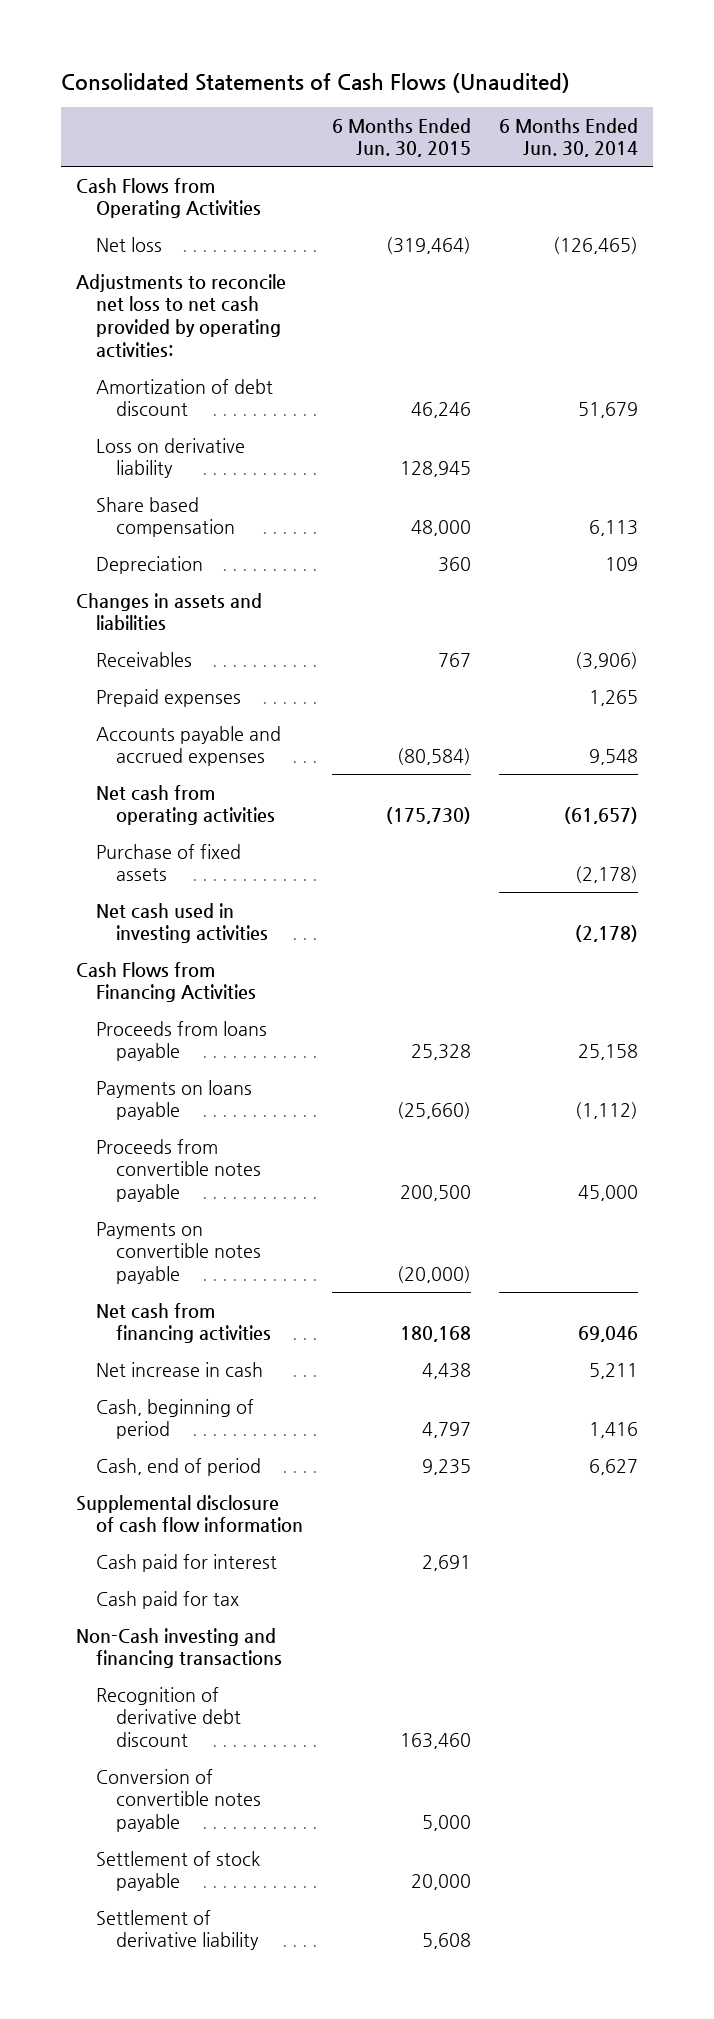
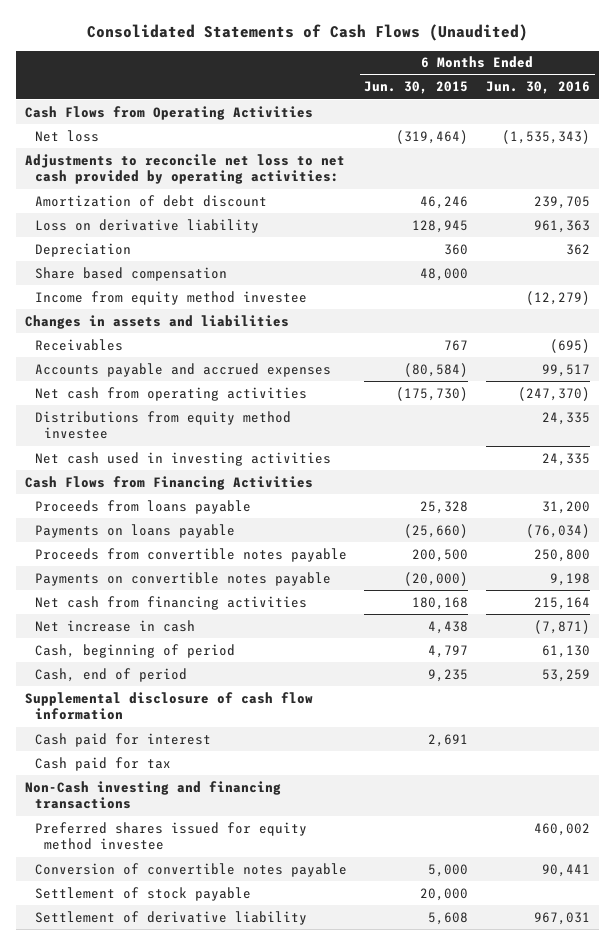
- | 6 Months Ended Jun. 30, 2015 | 6 Months Ended Jun. 30, 2014
+ | 6 Months Ended Jun. 30, 2015 | 6 Months Ended Jun. 30, 2016
moved down: Share based compensation | 48,000 |
+ Income from equity method investee | | (12,279)
- Prepaid expenses | | 1,265
- Purchase of fixed assets | | (2,178)
+ Distributions from equity method investee | | 24,335
- Recognition of derivative debt discount | 163,460 |
+ Preferred shares issued for equity method investee | | 460,002

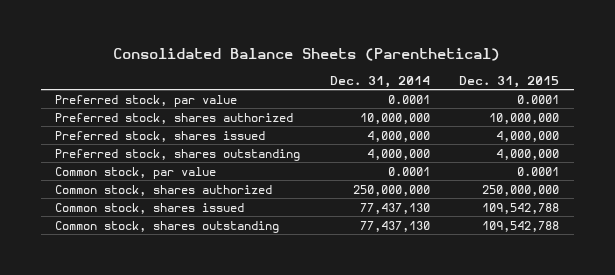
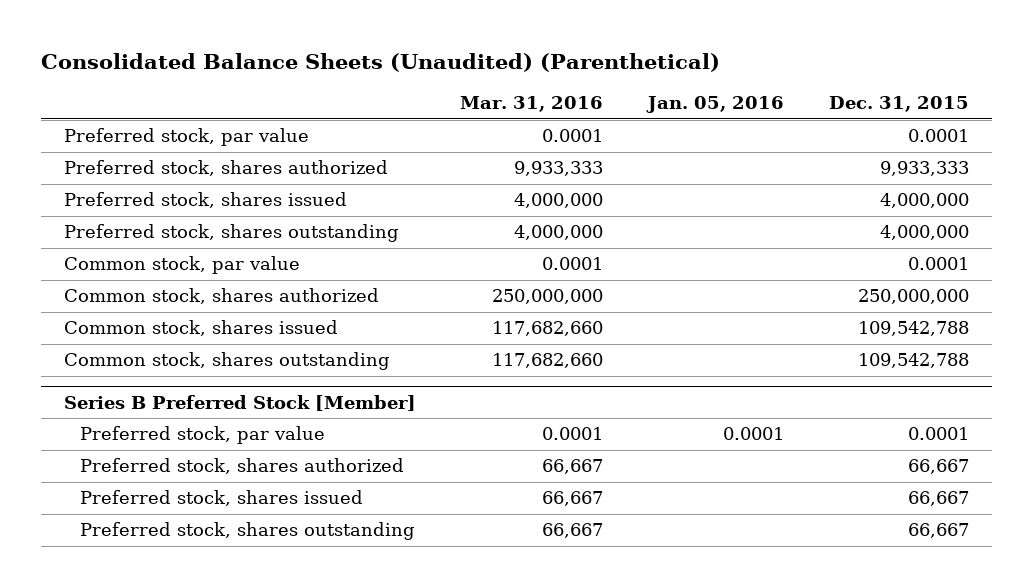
- Consolidated Balance Sheets (Parenthetical)
+ Consolidated Balance Sheets (Unaudited) (Parenthetical)
- | Dec. 31, 2014 | Dec. 31, 2015
+ | Mar. 31, 2016 | Jan. 05, 2016 | Dec. 31, 2015
- Preferred stock, shares authorized | 10,000,000 | 10,000,000
+ Preferred stock, shares authorized | 9,933,333 | | 9,933,333
+ Series B Preferred Stock [Member]
+ Preferred stock, par value | 0.0001 | 0.0001 | 0.0001
+ Preferred stock, shares authorized | 66,667 | | 66,667
+ Preferred stock, shares issued | 66,667 | | 66,667
+ Preferred stock, shares outstanding | 66,667 | | 66,667

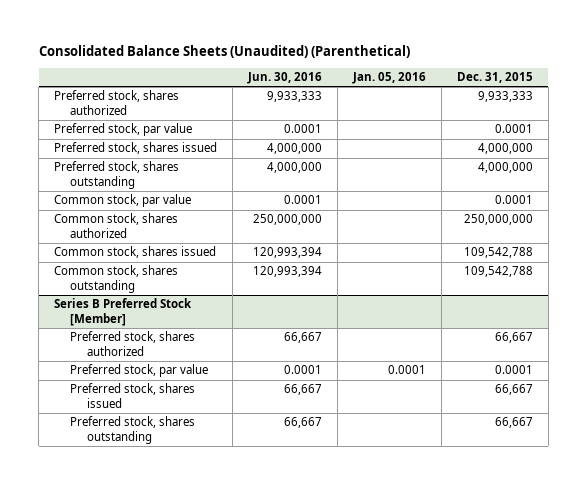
- | Mar. 31, 2016 | Jan. 05, 2016 | Dec. 31, 2015
+ | Jun. 30, 2016 | Jan. 05, 2016 | Dec. 31, 2015
moved down: Preferred stock, par value | 0.0001 | | 0.0001
@ Series B Preferred Stock [Member]
moved down: Preferred stock, par value | 0.0001 | 0.0001 | 0.0001

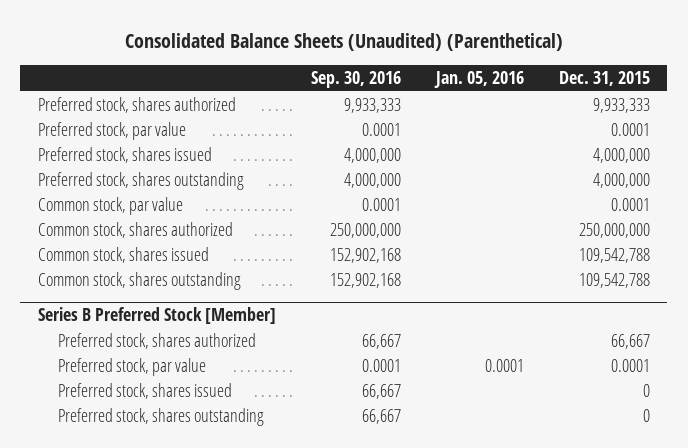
- | Jun. 30, 2016 | Jan. 05, 2016 | Dec. 31, 2015
+ | Sep. 30, 2016 | Jan. 05, 2016 | Dec. 31, 2015
@ Series B Preferred Stock [Member]
- Preferred stock, shares issued | 66,667 | | 66,667
- Preferred stock, shares outstanding | 66,667 | | 66,667
+ Preferred stock, shares issued | 66,667 | | 0
+ Preferred stock, shares outstanding | 66,667 | | 0

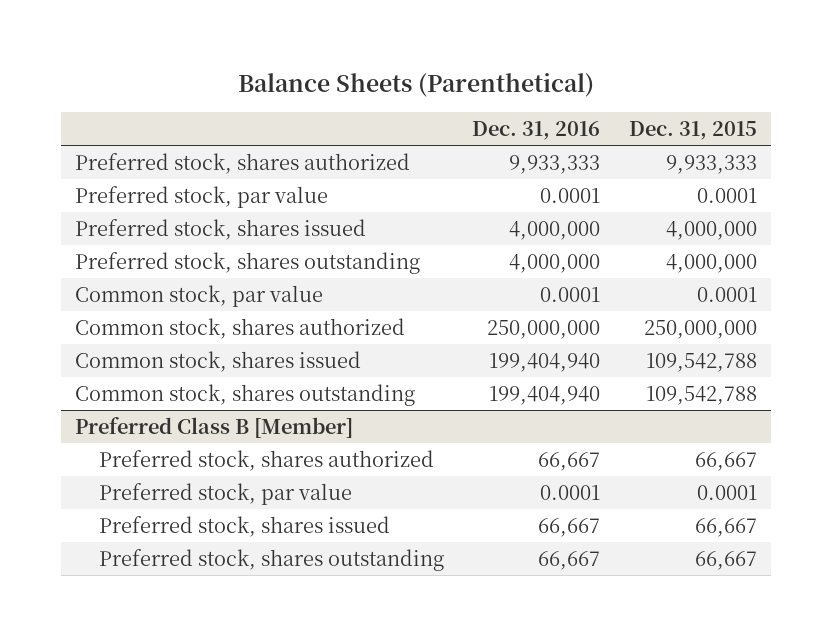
- Consolidated Balance Sheets (Unaudited) (Parenthetical)
+ Balance Sheets (Parenthetical)
- | Sep. 30, 2016 | Jan. 05, 2016 | Dec. 31, 2015
+ | Dec. 31, 2016 | Dec. 31, 2015
- Series B Preferred Stock [Member]
+ Preferred Class B [Member]
- Preferred stock, shares issued | 66,667 | | 0
- Preferred stock, shares outstanding | 66,667 | | 0
+ Preferred stock, shares issued | 66,667 | 66,667
+ Preferred stock, shares outstanding | 66,667 | 66,667

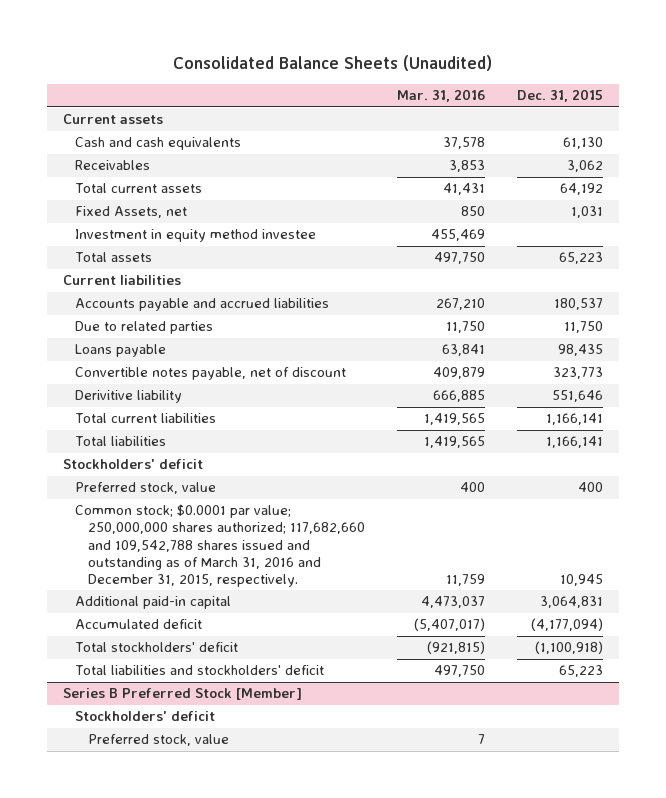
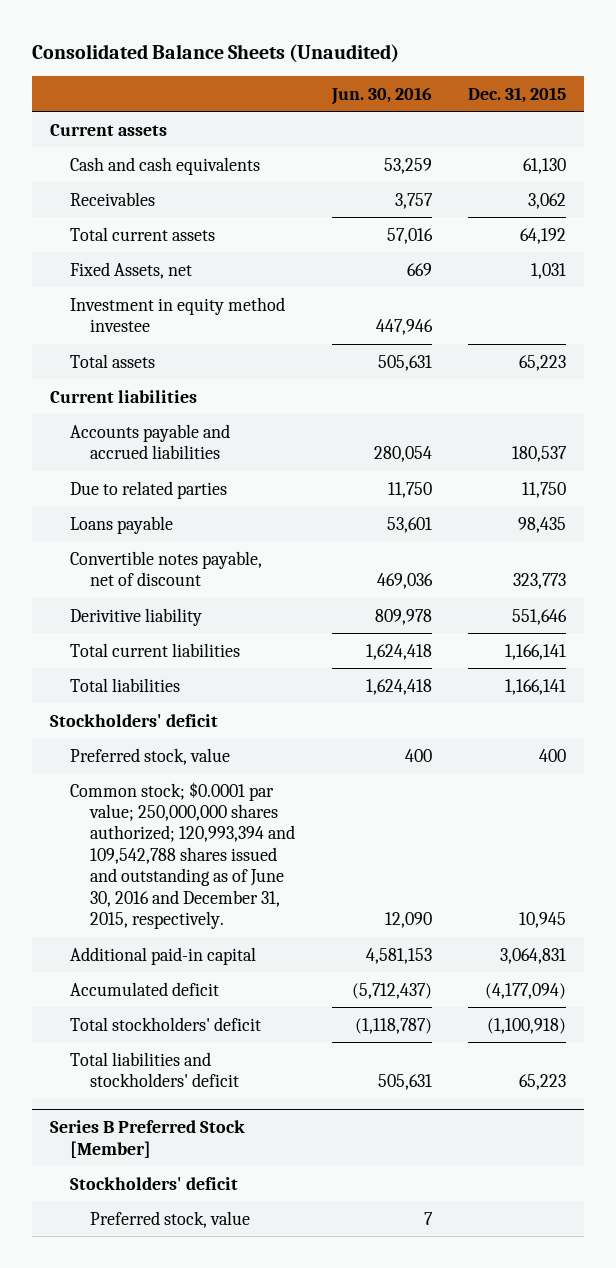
- | Mar. 31, 2016 | Dec. 31, 2015
+ | Jun. 30, 2016 | Dec. 31, 2015
- Common stock; $0.0001 par value; 250,000,000 shares authorized; 117,682,660 and 109,542,788 shares issued and outstanding as of March 31, 2016 and December 31, 2015, respectively. | 11,759 | 10,945
+ Common stock; $0.0001 par value; 250,000,000 shares authorized; 120,993,394 and 109,542,788 shares issued and outstanding as of June 30, 2016 and December 31, 2015, respectively. | 12,090 | 10,945

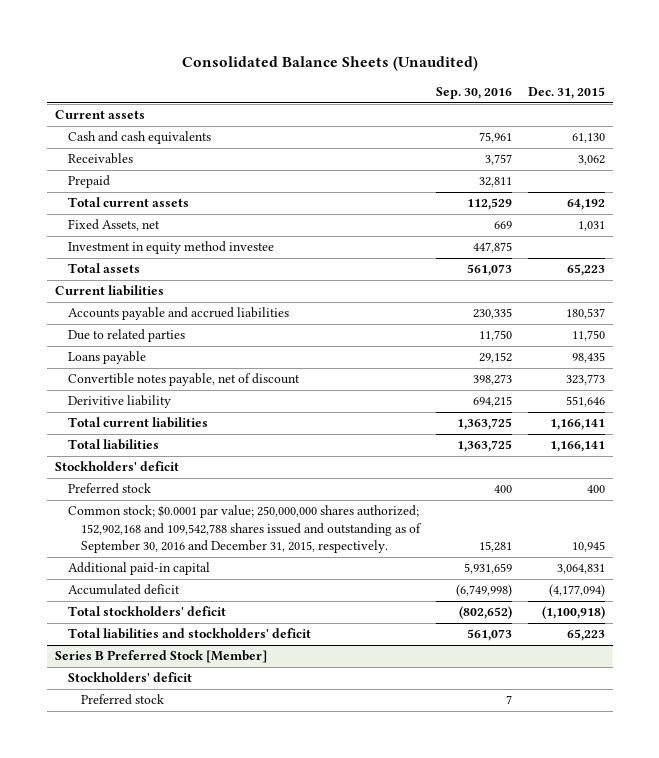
- | Jun. 30, 2016 | Dec. 31, 2015
+ | Sep. 30, 2016 | Dec. 31, 2015
+ Prepaid | 32,811 |
- Preferred stock, value | 400 | 400
- Common stock; $0.0001 par value; 250,000,000 shares authorized; 120,993,394 and 109,542,788 shares issued and outstanding as of June 30, 2016 and December 31, 2015, respectively. | 12,090 | 10,945
+ Preferred stock | 400 | 400
+ Common stock; $0.0001 par value; 250,000,000 shares authorized; 152,902,168 and 109,542,788 shares issued and outstanding as of September 30, 2016 and December 31, 2015, respectively. | 15,281 | 10,945
@ Series B Preferred Stock [Member]
- Preferred stock, value | 7 |
+ Preferred stock | 7 |

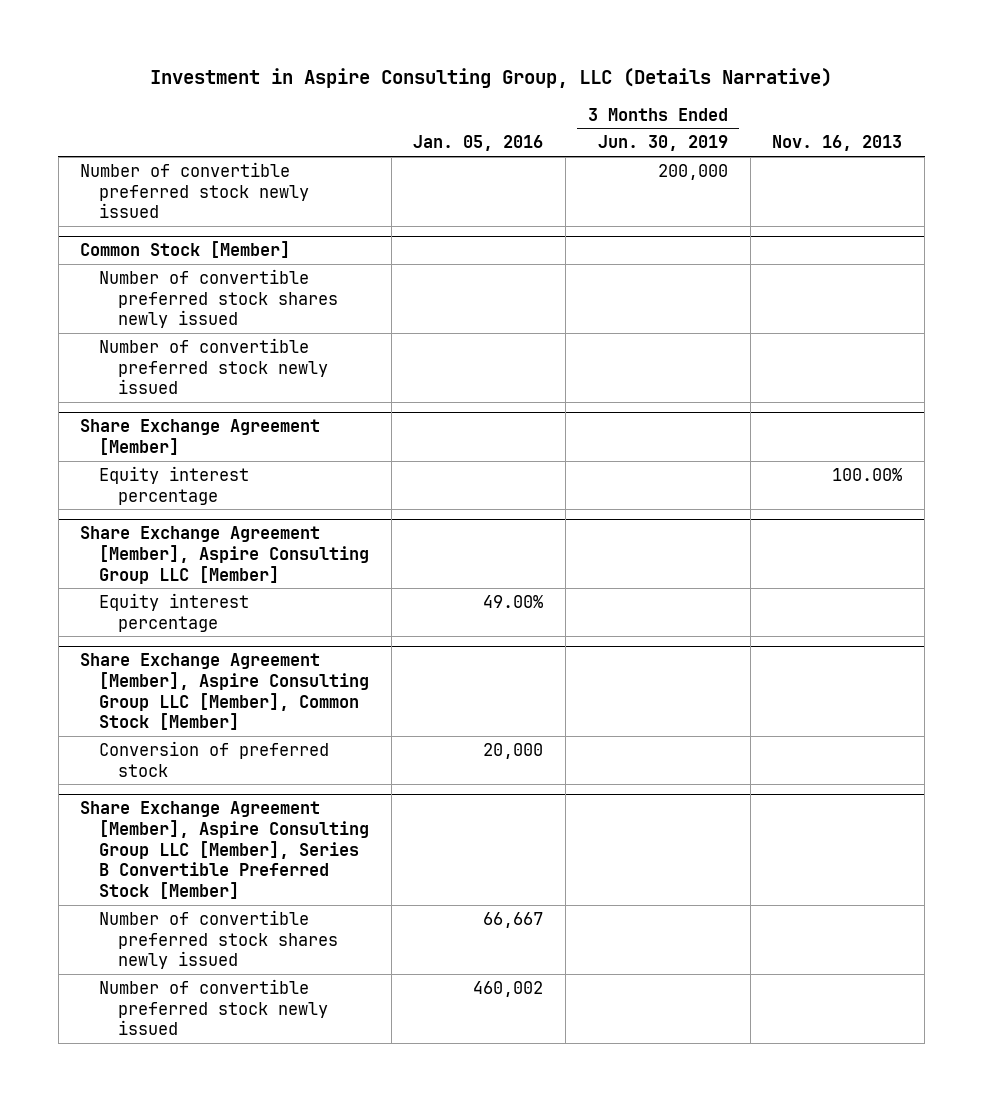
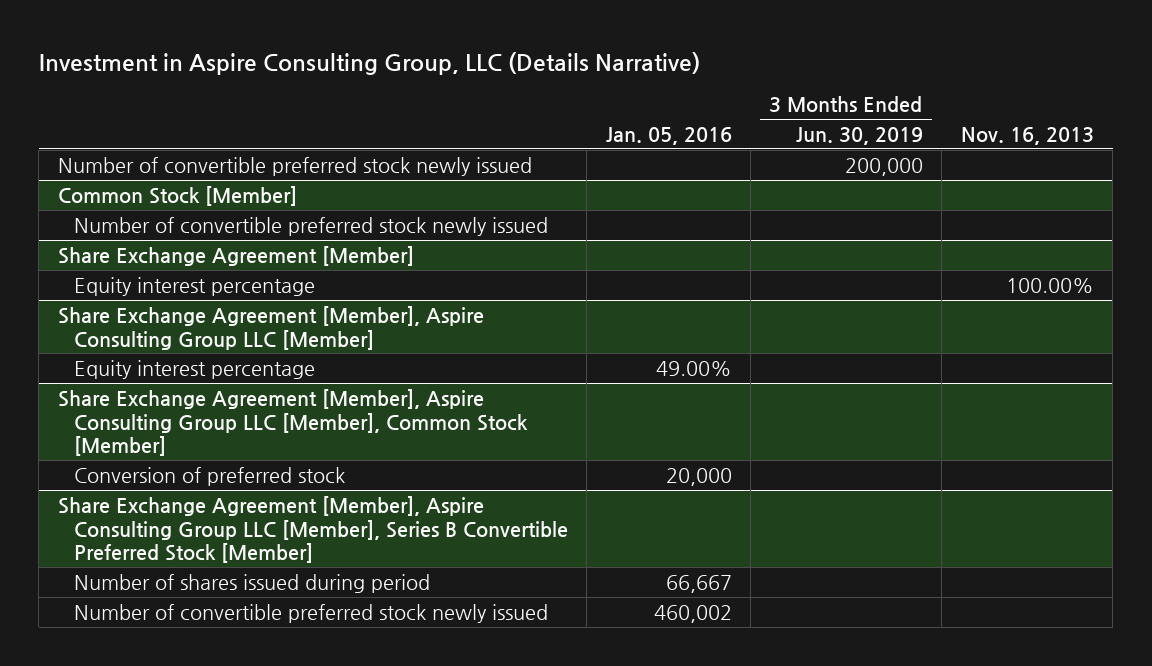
@ Common Stock [Member]
- Number of convertible preferred stock shares newly issued
@ Share Exchange Agreement [Member], Aspire Consulting Group LLC [Member], Series B Convertible Preferred Stock [Member]
- Number of convertible preferred stock shares newly issued | 66,667 | |
+ Number of shares issued during period | 66,667 | |

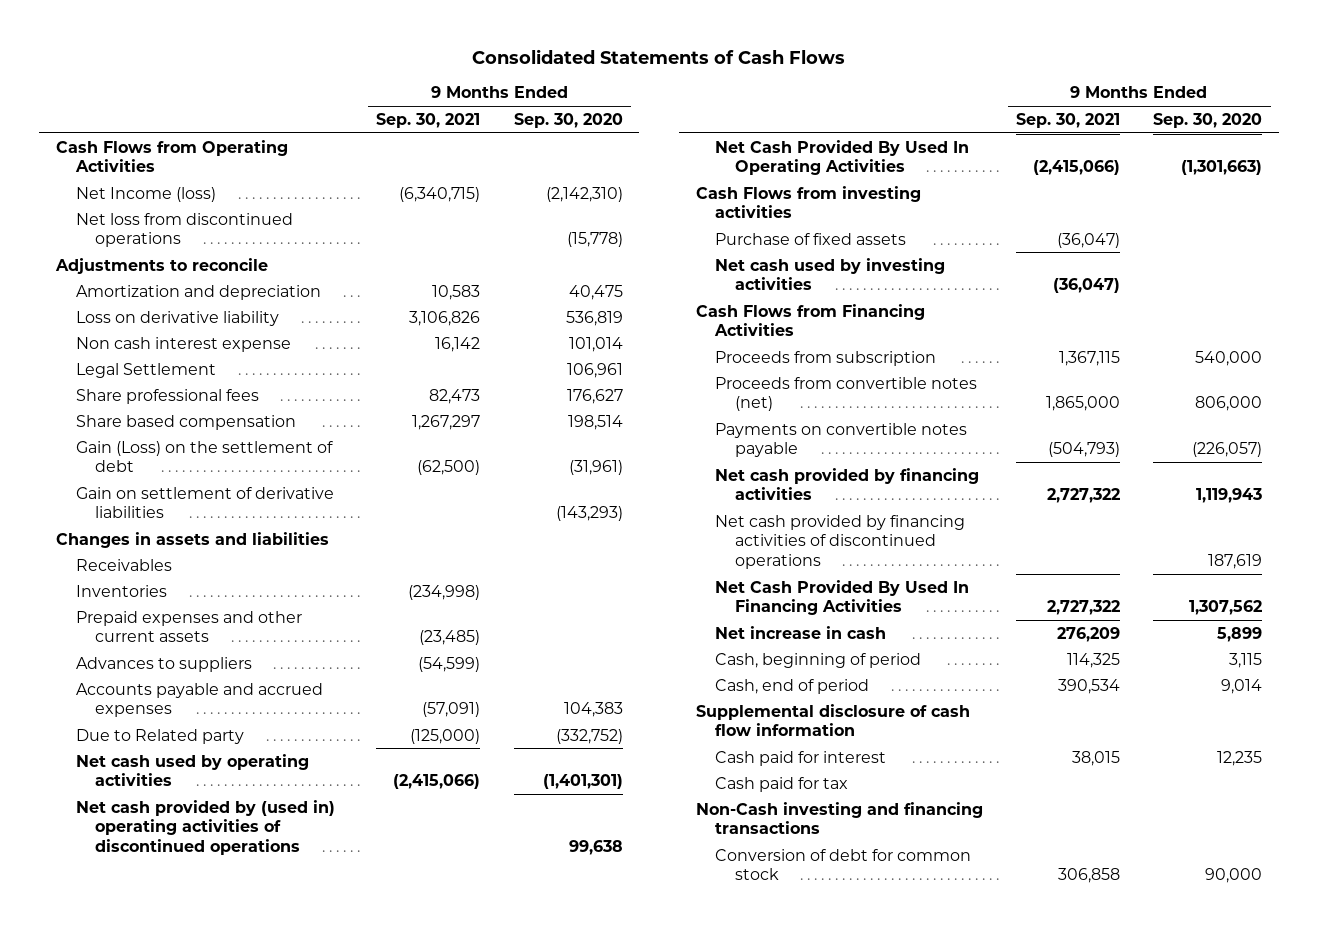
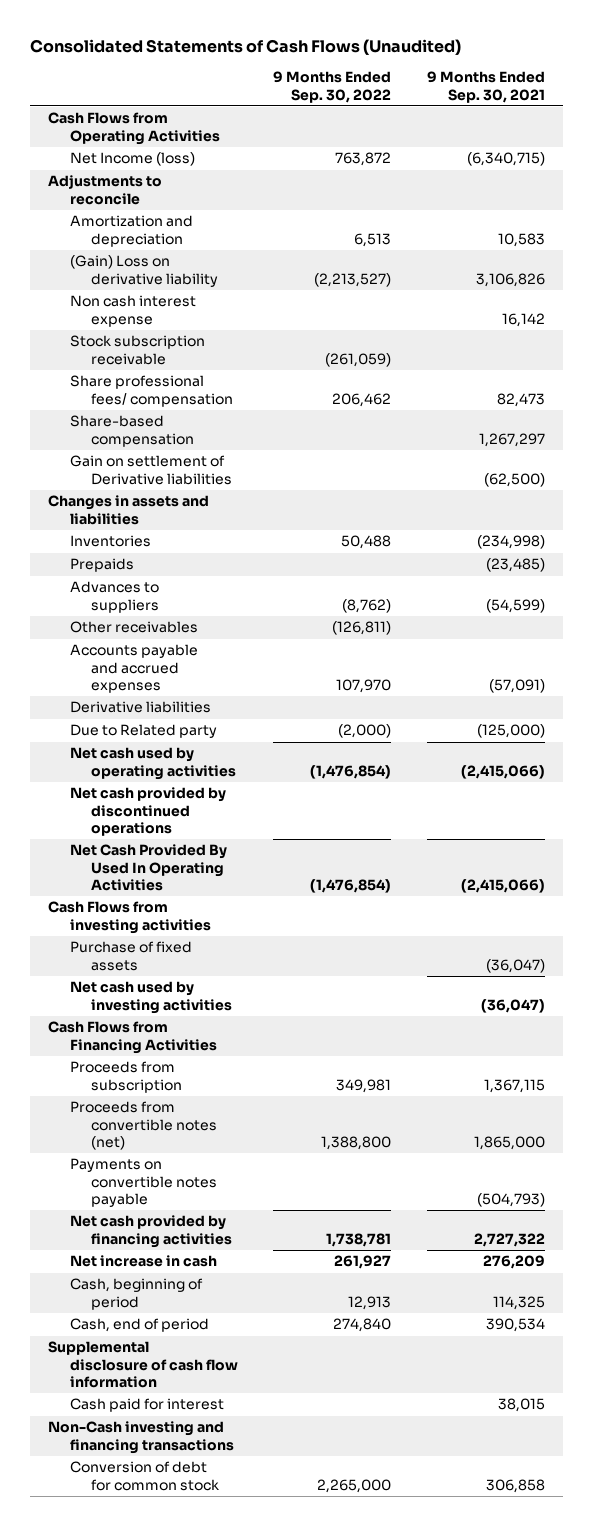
- Consolidated Statements of Cash Flows
+ Consolidated Statements of Cash Flows (Unaudited)
- | 9 Months Ended Sep. 30, 2021 | 9 Months Ended Sep. 30, 2020
+ | 9 Months Ended Sep. 30, 2022 | 9 Months Ended Sep. 30, 2021
- Net loss from discontinued operations | | (15,778)
- Loss on derivative liability | 3,106,826 | 536,819
+ (Gain) Loss on derivative liability | (2,213,527) | 3,106,826
- Legal Settlement | | 106,961
- Share professional fees | 82,473 | 176,627
- Share based compensation | 1,267,297 | 198,514
- Gain (Loss) on the settlement of debt | (62,500) | (31,961)
- Gain on settlement of derivative liabilities | | (143,293)
+ Stock subscription receivable | (261,059) |
+ Share professional fees/ compensation | 206,462 | 82,473
+ Share-based compensation | | 1,267,297
+ Gain on settlement of Derivative liabilities | | (62,500)
- Receivables
- Prepaid expenses and other current assets | (23,485) |
+ Prepaids | | (23,485)
+ Other receivables | (126,811) |
+ Derivative liabilities
- Net cash provided by (used in) operating activities of discontinued operations | | 99,638
+ Net cash provided by discontinued operations
- Net cash provided by financing activities of discontinued operations | | 187,619
- Net Cash Provided By Used In Financing Activities | 2,727,322 | 1,307,562
- Cash paid for tax

